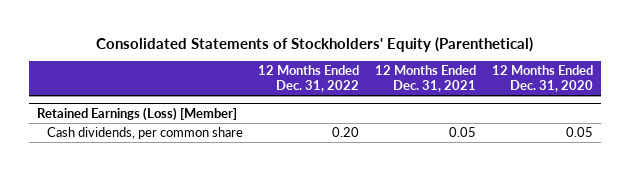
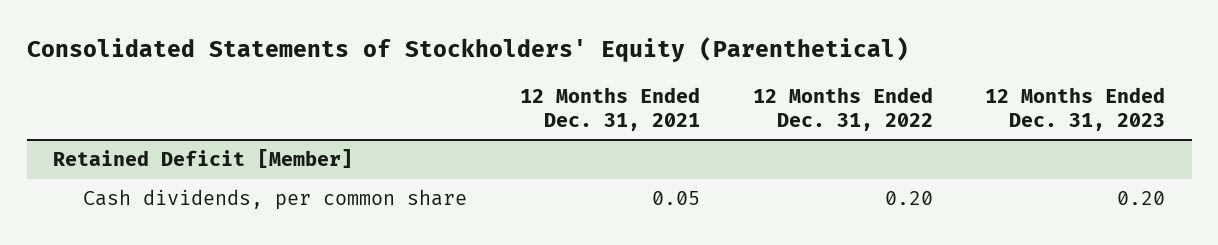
- | 12 Months Ended Dec. 31, 2022 | 12 Months Ended Dec. 31, 2021 | 12 Months Ended Dec. 31, 2020
+ | 12 Months Ended Dec. 31, 2021 | 12 Months Ended Dec. 31, 2022 | 12 Months Ended Dec. 31, 2023
- Retained Earnings (Loss) [Member]
+ Retained Deficit [Member]

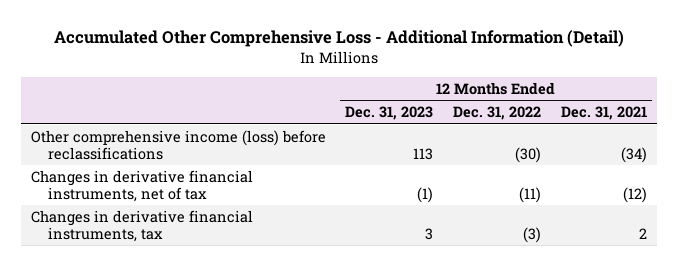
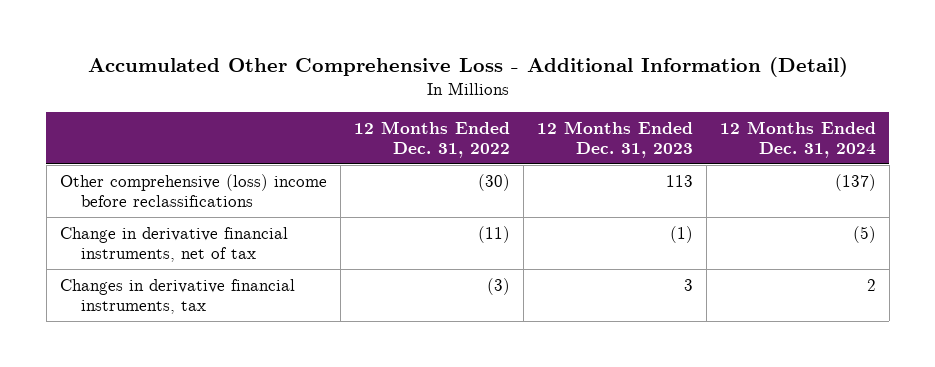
- | 12 Months Ended Dec. 31, 2023 | 12 Months Ended Dec. 31, 2022 | 12 Months Ended Dec. 31, 2021
+ | 12 Months Ended Dec. 31, 2022 | 12 Months Ended Dec. 31, 2023 | 12 Months Ended Dec. 31, 2024
- Other comprehensive income (loss) before reclassifications | 113 | (30) | (34)
- Changes in derivative financial instruments, net of tax | (1) | (11) | (12)
+ Other comprehensive (loss) income before reclassifications | (30) | 113 | (137)
+ Change in derivative financial instruments, net of tax | (11) | (1) | (5)

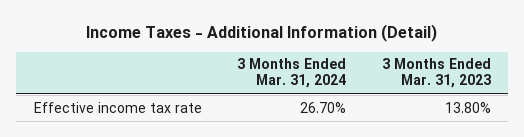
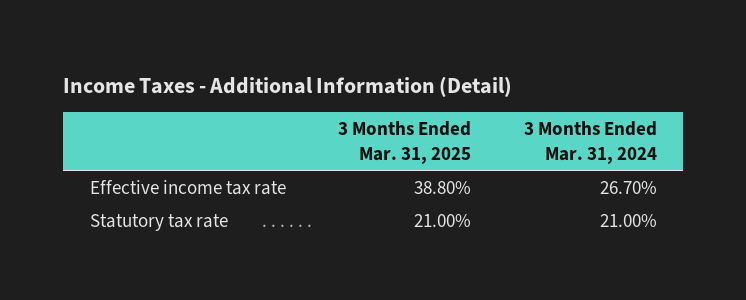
- | 3 Months Ended Mar. 31, 2024 | 3 Months Ended Mar. 31, 2023
+ | 3 Months Ended Mar. 31, 2025 | 3 Months Ended Mar. 31, 2024
+ Statutory tax rate | 21.00% | 21.00%

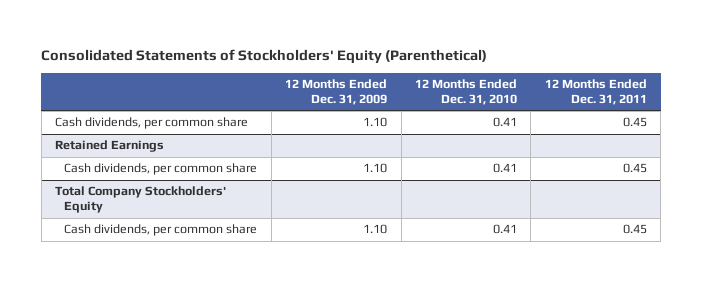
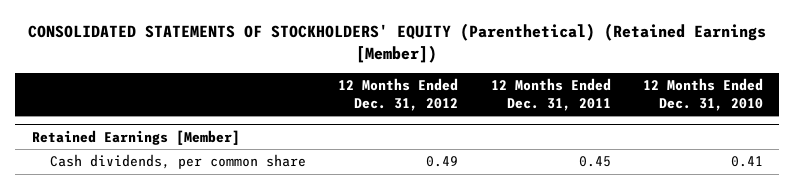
- Consolidated Statements of Stockholders' Equity (Parenthetical)
+ CONSOLIDATED STATEMENTS OF STOCKHOLDERS' EQUITY (Parenthetical) (Retained Earnings [Member])
- | 12 Months Ended Dec. 31, 2009 | 12 Months Ended Dec. 31, 2010 | 12 Months Ended Dec. 31, 2011
+ | 12 Months Ended Dec. 31, 2012 | 12 Months Ended Dec. 31, 2011 | 12 Months Ended Dec. 31, 2010
- Cash dividends, per common share | 1.10 | 0.41 | 0.45
- Retained Earnings
- Cash dividends, per common share | 1.10 | 0.41 | 0.45
- Total Company Stockholders' Equity
+ Retained Earnings [Member]

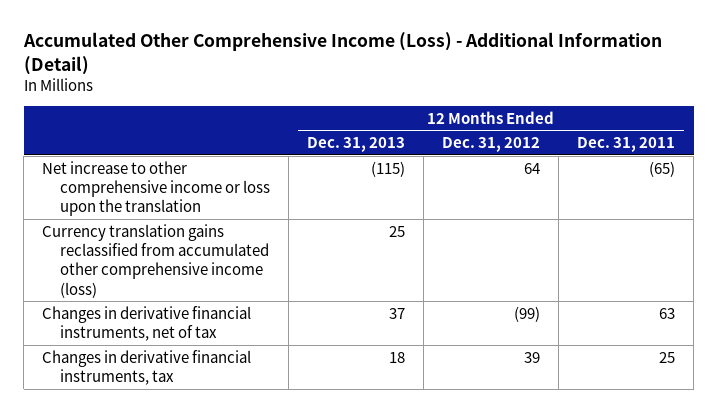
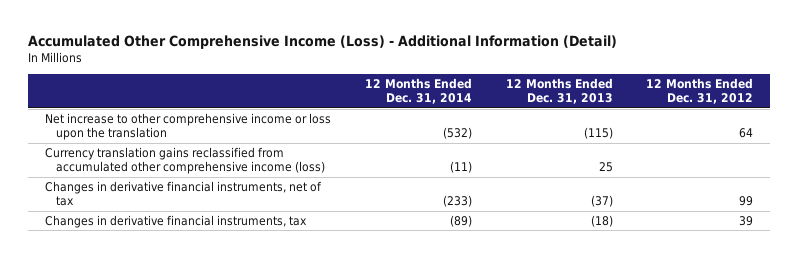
- | 12 Months Ended Dec. 31, 2013 | 12 Months Ended Dec. 31, 2012 | 12 Months Ended Dec. 31, 2011
+ | 12 Months Ended Dec. 31, 2014 | 12 Months Ended Dec. 31, 2013 | 12 Months Ended Dec. 31, 2012
- Changes in derivative financial instruments, net of tax | 37 | (99) | 63
- Changes in derivative financial instruments, tax | 18 | 39 | 25
+ Changes in derivative financial instruments, net of tax | (233) | (37) | 99
+ Changes in derivative financial instruments, tax | (89) | (18) | 39

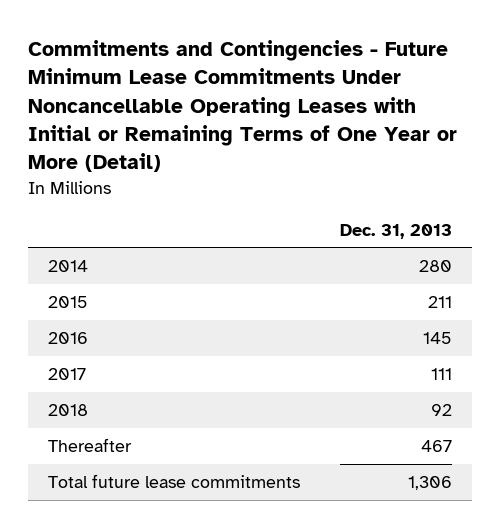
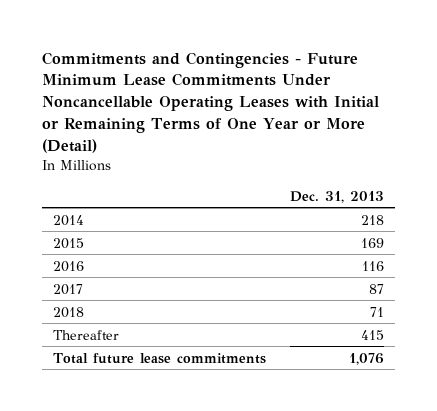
- 2014 | 280
- 2015 | 211
- 2016 | 145
- 2017 | 111
- 2018 | 92
- Thereafter | 467
- Total future lease commitments | 1,306
+ 2014 | 218
+ 2015 | 169
+ 2016 | 116
+ 2017 | 87
+ 2018 | 71
+ Thereafter | 415
+ Total future lease commitments | 1,076

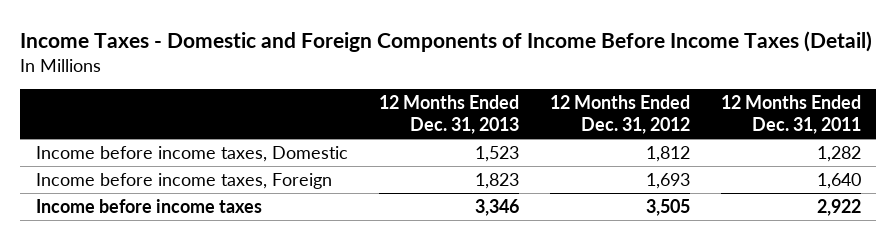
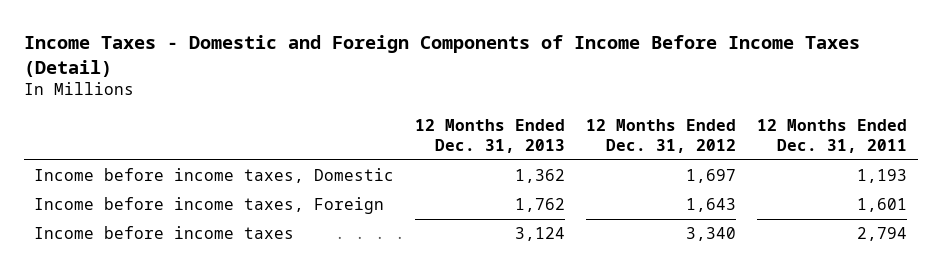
- Income before income taxes, Domestic | 1,523 | 1,812 | 1,282
- Income before income taxes, Foreign | 1,823 | 1,693 | 1,640
- Income before income taxes | 3,346 | 3,505 | 2,922
+ Income before income taxes, Domestic | 1,362 | 1,697 | 1,193
+ Income before income taxes, Foreign | 1,762 | 1,643 | 1,601
+ Income before income taxes | 3,124 | 3,340 | 2,794

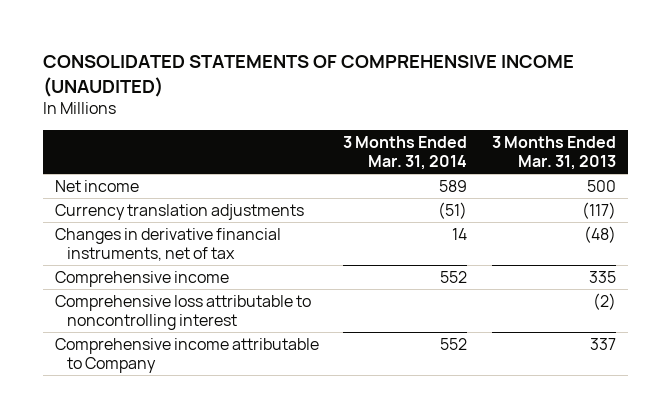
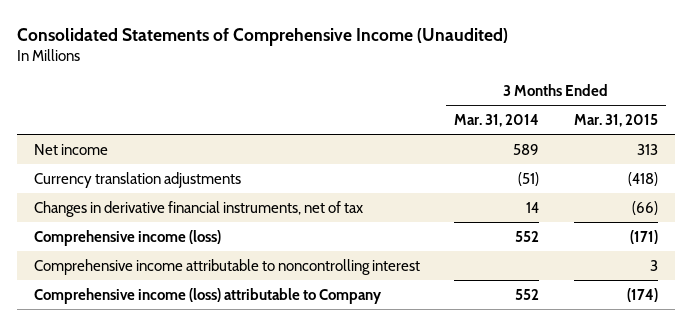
- CONSOLIDATED STATEMENTS OF COMPREHENSIVE INCOME (UNAUDITED)
+ Consolidated Statements of Comprehensive Income (Unaudited)
- | 3 Months Ended Mar. 31, 2014 | 3 Months Ended Mar. 31, 2013
+ | 3 Months Ended Mar. 31, 2014 | 3 Months Ended Mar. 31, 2015
- Comprehensive income | 552 | 335
- Comprehensive loss attributable to noncontrolling interest | | (2)
- Comprehensive income attributable to Company | 552 | 337
+ Comprehensive income (loss) | 552 | (171)
+ Comprehensive income attributable to noncontrolling interest | | 3
+ Comprehensive income (loss) attributable to Company | 552 | (174)

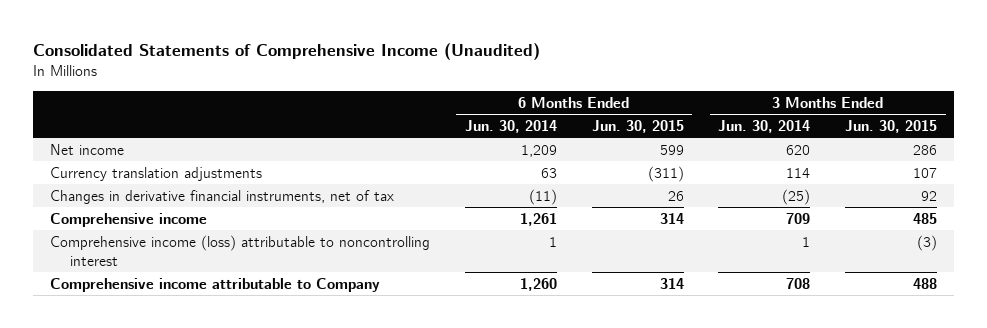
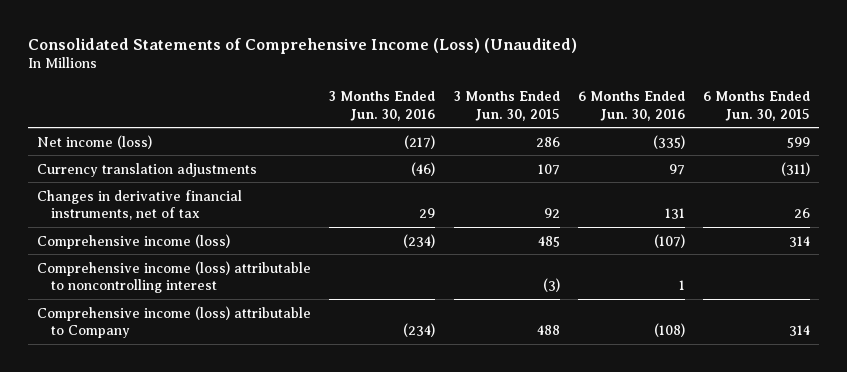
- Consolidated Statements of Comprehensive Income (Unaudited)
+ Consolidated Statements of Comprehensive Income (Loss) (Unaudited)
- | 6 Months Ended Jun. 30, 2014 | 6 Months Ended Jun. 30, 2015 | 3 Months Ended Jun. 30, 2014 | 3 Months Ended Jun. 30, 2015
+ | 3 Months Ended Jun. 30, 2016 | 3 Months Ended Jun. 30, 2015 | 6 Months Ended Jun. 30, 2016 | 6 Months Ended Jun. 30, 2015
- Net income | 1,209 | 599 | 620 | 286
+ Net income (loss) | (217) | 286 | (335) | 599
- Comprehensive income | 1,261 | 314 | 709 | 485
+ Comprehensive income (loss) | (234) | 485 | (107) | 314
- Comprehensive income attributable to Company | 1,260 | 314 | 708 | 488
+ Comprehensive income (loss) attributable to Company | (234) | 488 | (108) | 314

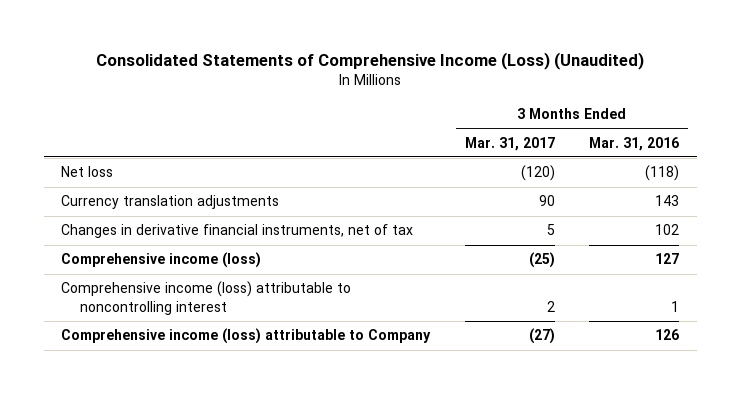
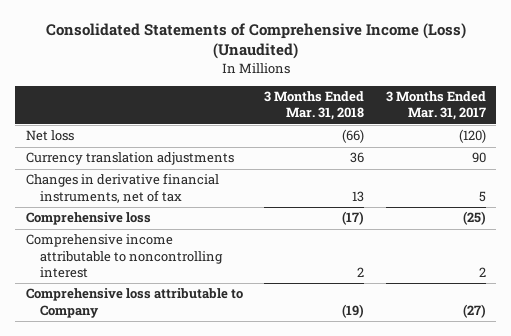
- | 3 Months Ended Mar. 31, 2017 | 3 Months Ended Mar. 31, 2016
+ | 3 Months Ended Mar. 31, 2018 | 3 Months Ended Mar. 31, 2017
- Comprehensive income (loss) | (25) | 127
- Comprehensive income (loss) attributable to noncontrolling interest | 2 | 1
- Comprehensive income (loss) attributable to Company | (27) | 126
+ Comprehensive loss | (17) | (25)
+ Comprehensive income attributable to noncontrolling interest | 2 | 2
+ Comprehensive loss attributable to Company | (19) | (27)

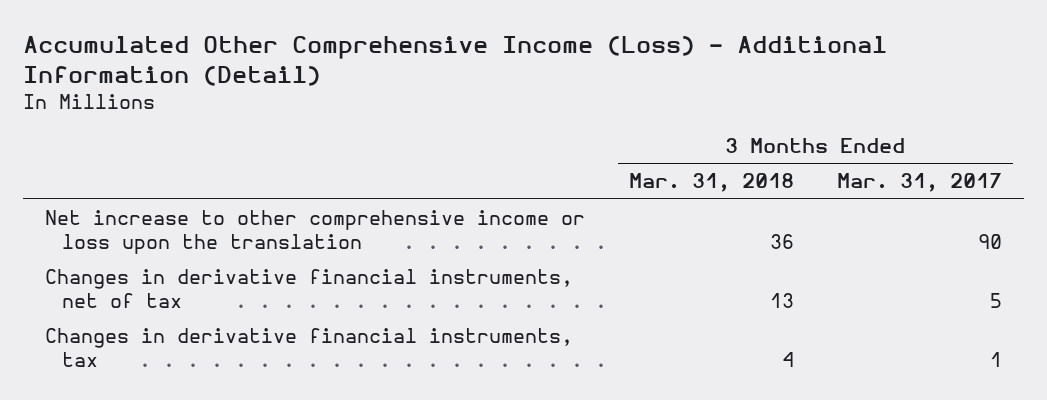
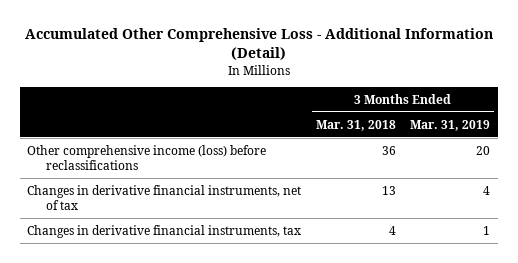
- Accumulated Other Comprehensive Income (Loss) - Additional Information (Detail)
+ Accumulated Other Comprehensive Loss - Additional Information (Detail)
- | 3 Months Ended Mar. 31, 2018 | 3 Months Ended Mar. 31, 2017
+ | 3 Months Ended Mar. 31, 2018 | 3 Months Ended Mar. 31, 2019
- Net increase to other comprehensive income or loss upon the translation | 36 | 90
+ Other comprehensive income (loss) before reclassifications | 36 | 20

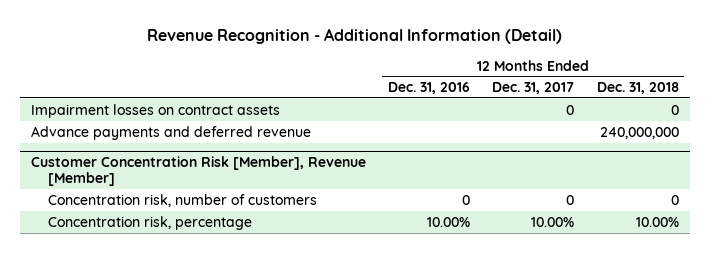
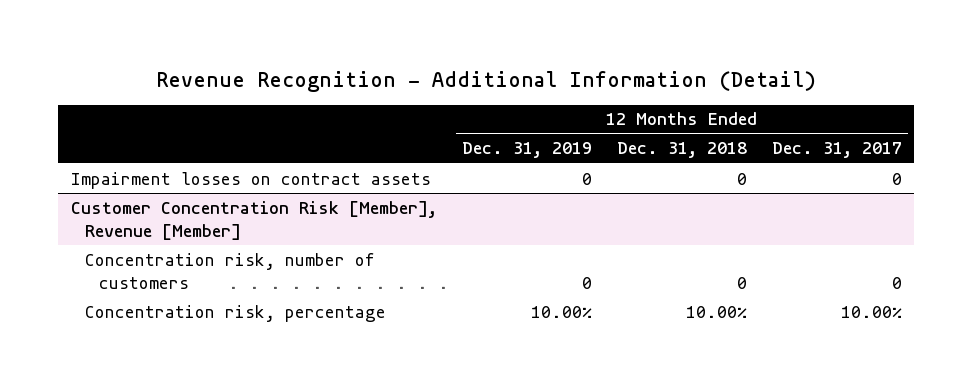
- | 12 Months Ended Dec. 31, 2016 | 12 Months Ended Dec. 31, 2017 | 12 Months Ended Dec. 31, 2018
+ | 12 Months Ended Dec. 31, 2019 | 12 Months Ended Dec. 31, 2018 | 12 Months Ended Dec. 31, 2017
- Advance payments and deferred revenue | | | 240,000,000

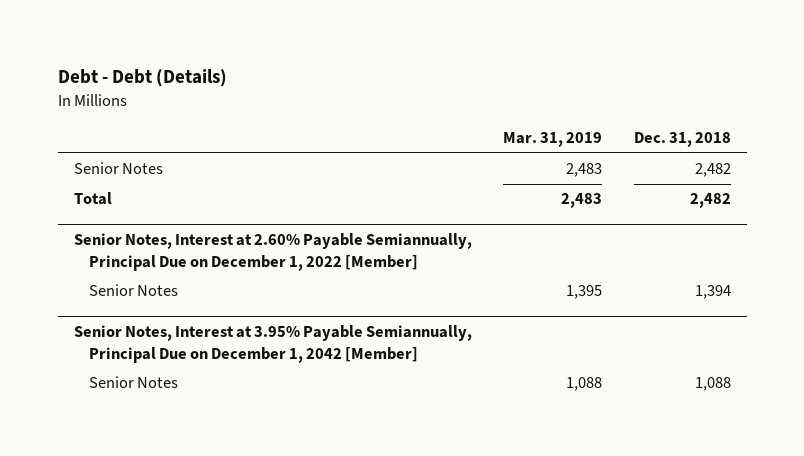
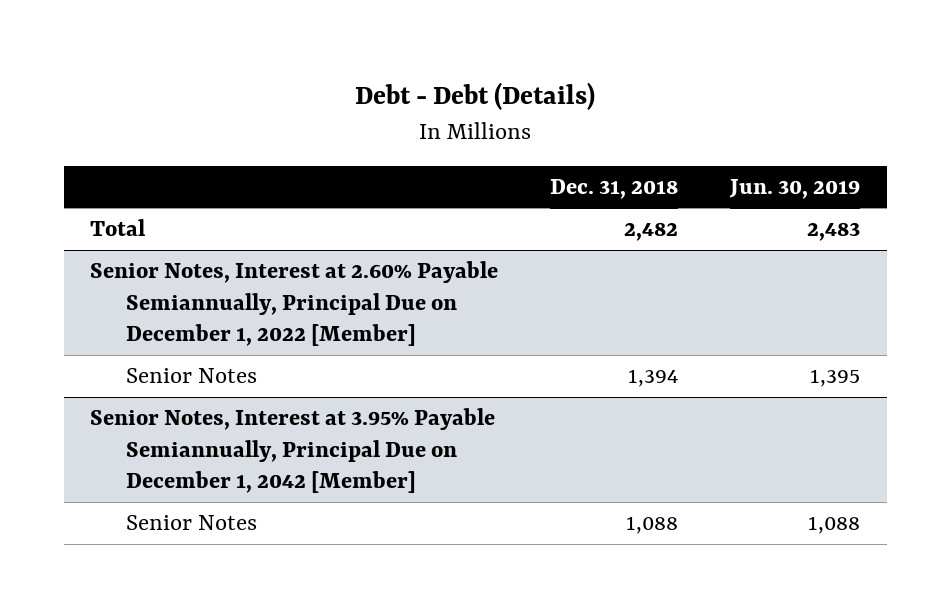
- | Mar. 31, 2019 | Dec. 31, 2018
+ | Dec. 31, 2018 | Jun. 30, 2019
- Senior Notes | 2,483 | 2,482

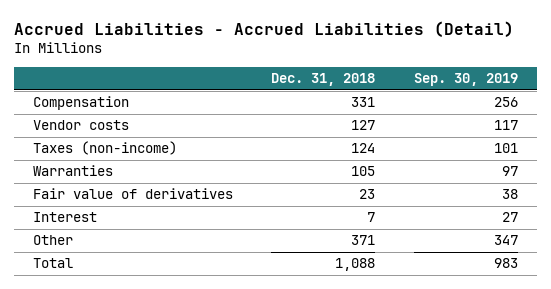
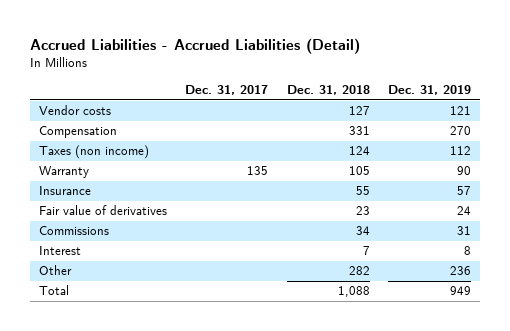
- | Dec. 31, 2018 | Sep. 30, 2019
+ | Dec. 31, 2017 | Dec. 31, 2018 | Dec. 31, 2019
- Taxes (non-income) | 124 | 101
- Warranties | 105 | 97
moved down: Compensation | | 331 | 270
+ Taxes (non income) | | 124 | 112
+ Warranty | 135 | 105 | 90
+ Insurance | | 55 | 57
+ Commissions | | 34 | 31
- Other | 371 | 347
+ Other | | 282 | 236

